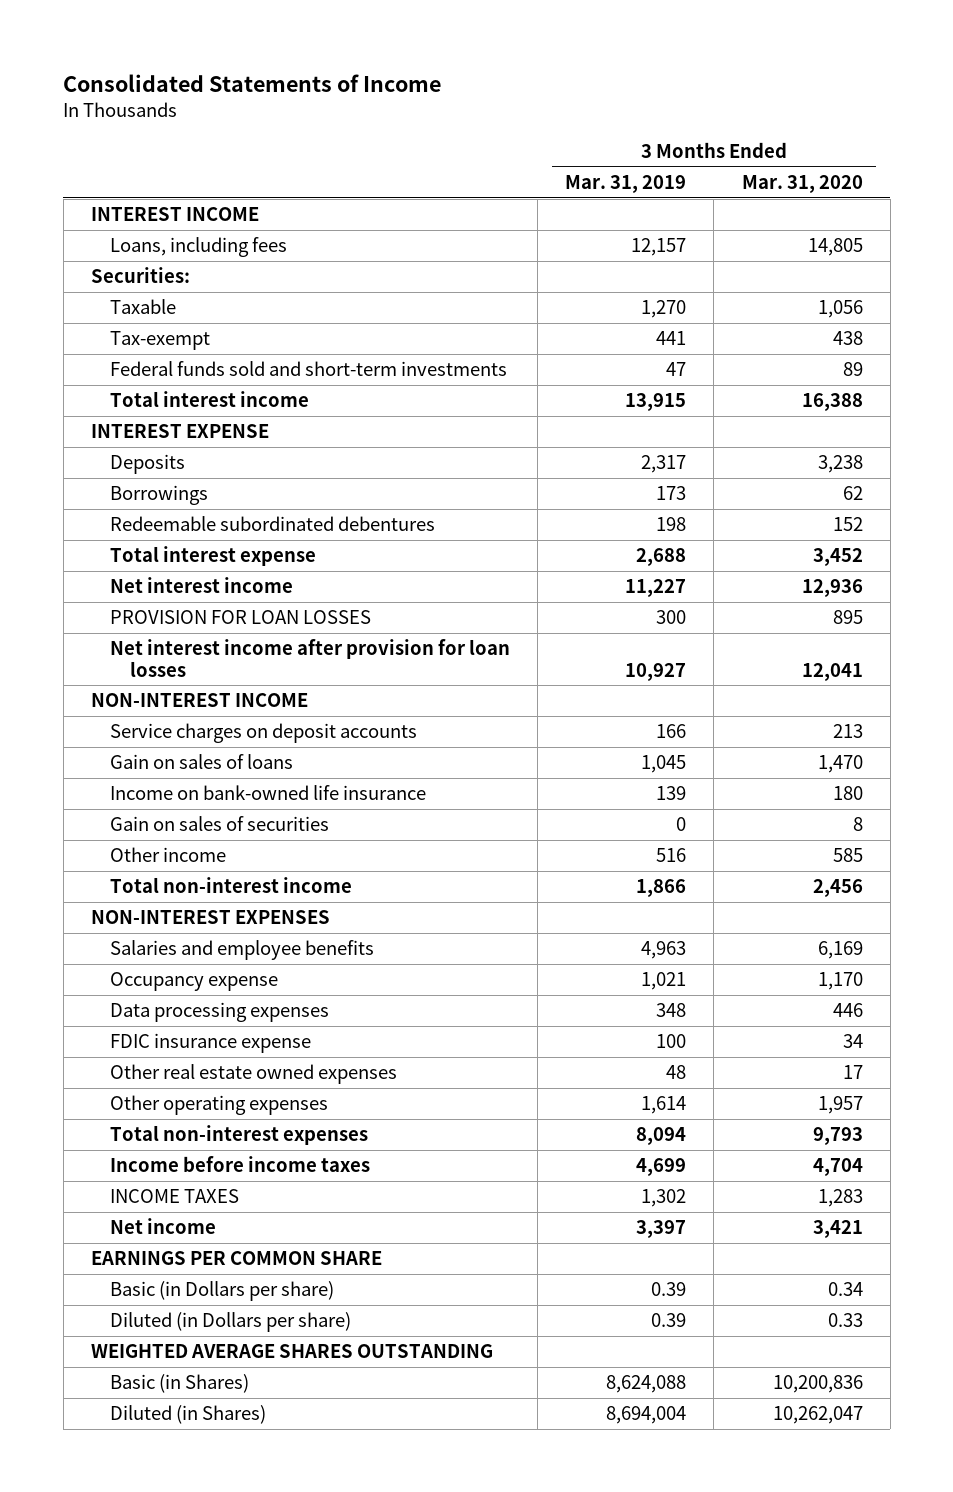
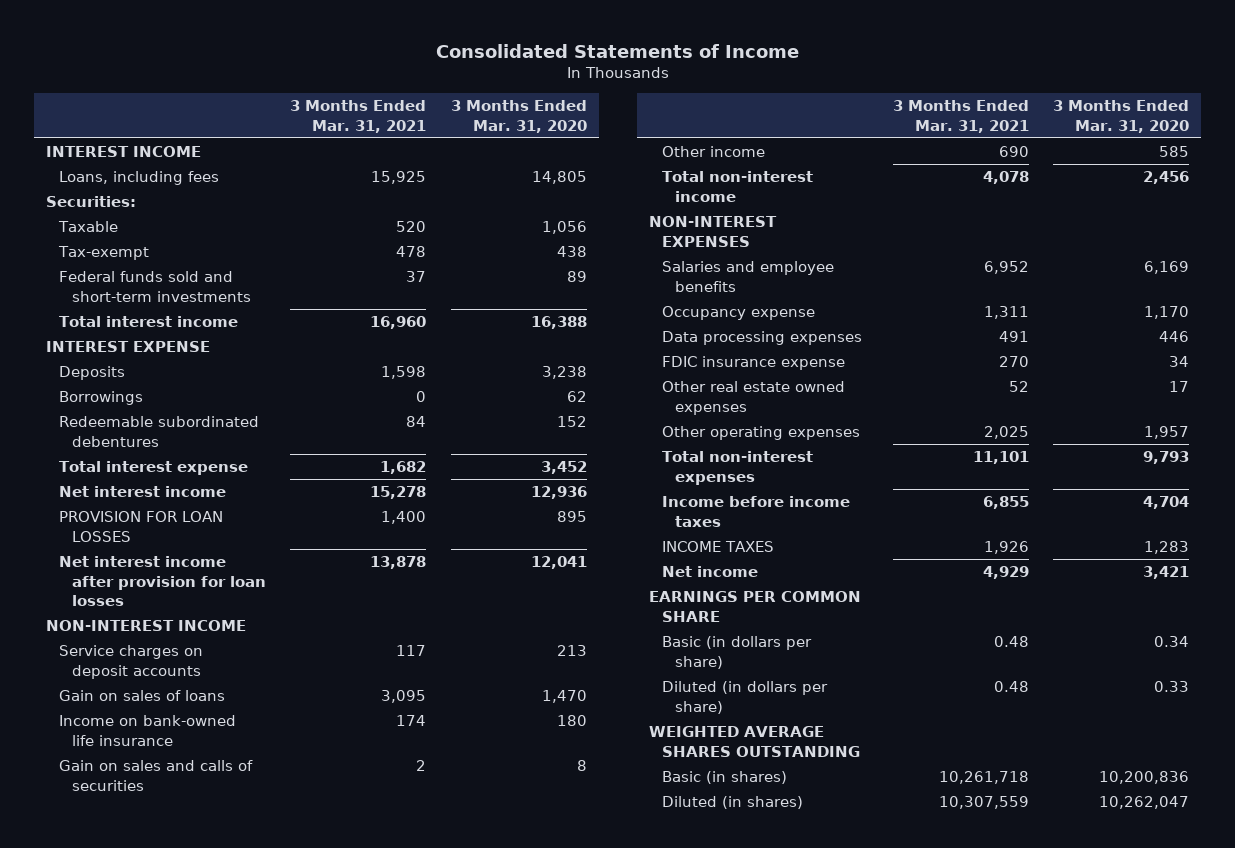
- | 3 Months Ended Mar. 31, 2019 | 3 Months Ended Mar. 31, 2020
+ | 3 Months Ended Mar. 31, 2021 | 3 Months Ended Mar. 31, 2020
- Gain on sales of securities | 0 | 8
+ Gain on sales and calls of securities | 2 | 8
- Basic (in Dollars per share) | 0.39 | 0.34
- Diluted (in Dollars per share) | 0.39 | 0.33
+ Basic (in dollars per share) | 0.48 | 0.34
+ Diluted (in dollars per share) | 0.48 | 0.33
- Basic (in Shares) | 8,624,088 | 10,200,836
- Diluted (in Shares) | 8,694,004 | 10,262,047
+ Basic (in shares) | 10,261,718 | 10,200,836
+ Diluted (in shares) | 10,307,559 | 10,262,047

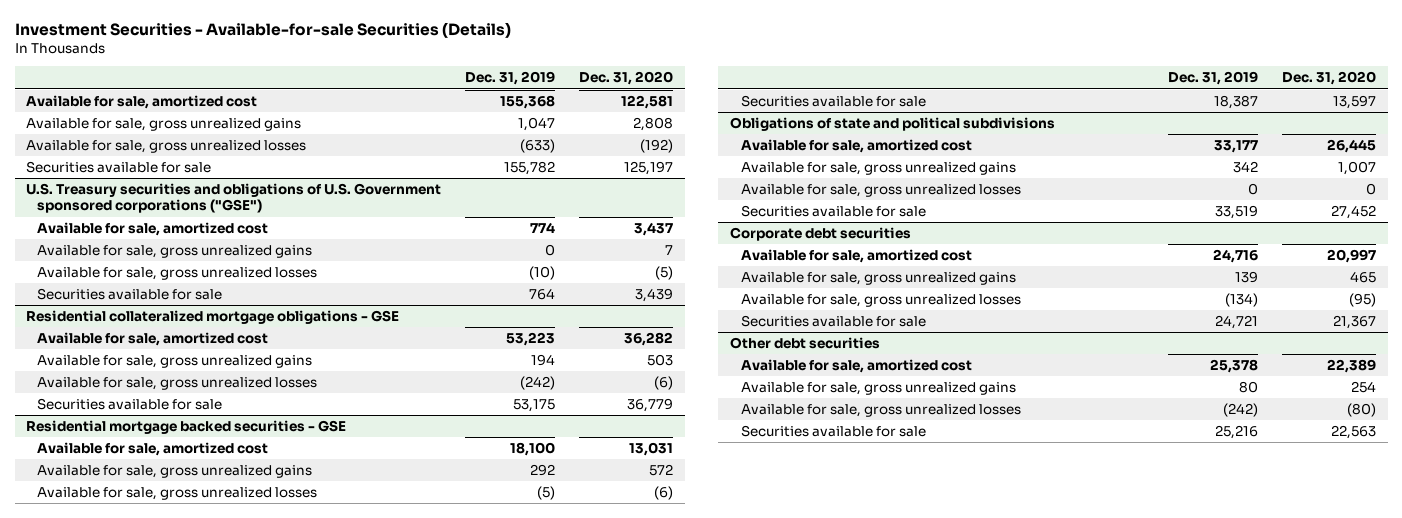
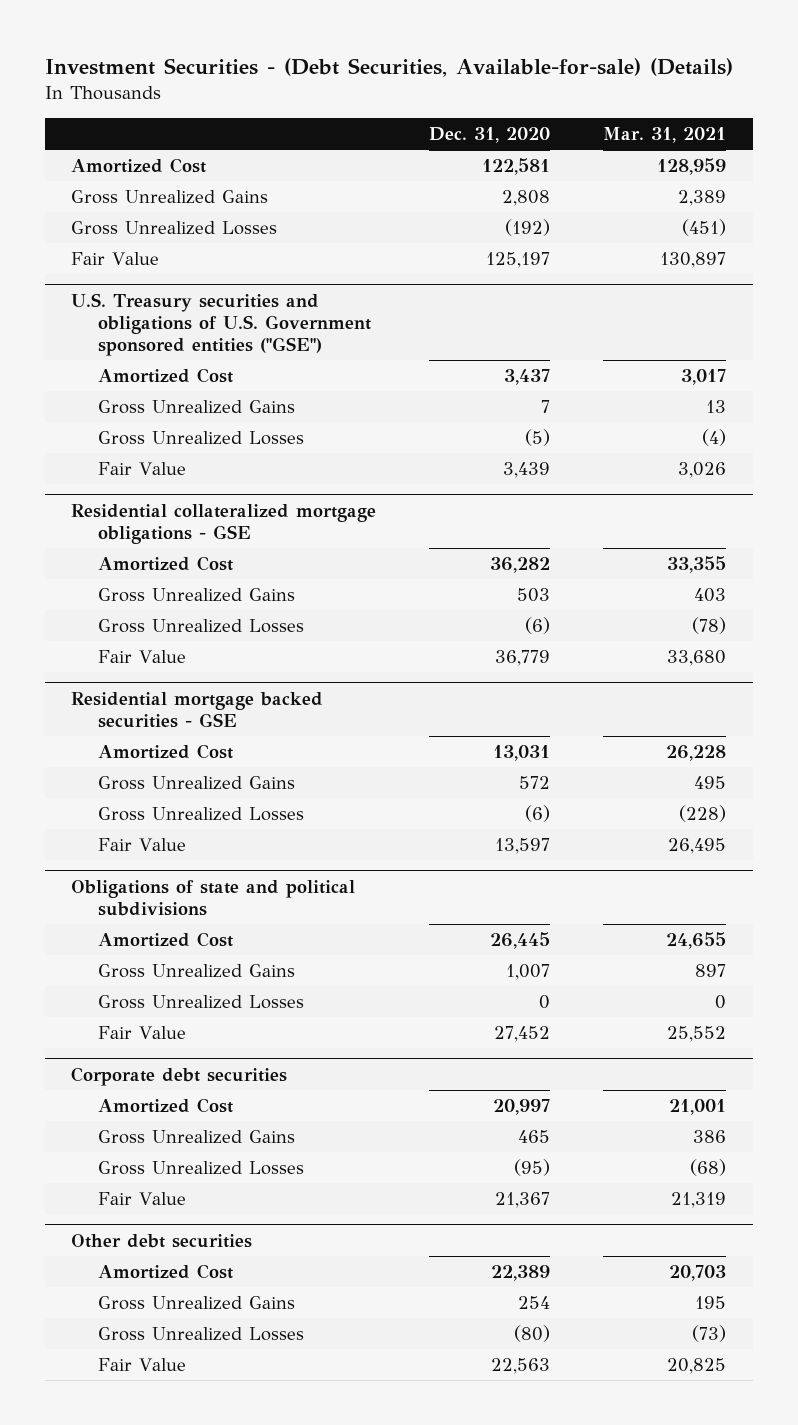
- Investment Securities - Available-for-sale Securities (Details)
+ Investment Securities - (Debt Securities, Available-for-sale) (Details)
- | Dec. 31, 2019 | Dec. 31, 2020
+ | Dec. 31, 2020 | Mar. 31, 2021
- Available for sale, amortized cost | 155,368 | 122,581
- Available for sale, gross unrealized gains | 1,047 | 2,808
- Available for sale, gross unrealized losses | (633) | (192)
- Securities available for sale | 155,782 | 125,197
- U.S. Treasury securities and obligations of U.S. Government sponsored corporations ("GSE")
- Available for sale, amortized cost | 774 | 3,437
- Available for sale, gross unrealized gains | 0 | 7
- Available for sale, gross unrealized losses | (10) | (5)
- Securities available for sale | 764 | 3,439
+ Amortized Cost | 122,581 | 128,959
+ Gross Unrealized Gains | 2,808 | 2,389
+ Gross Unrealized Losses | (192) | (451)
+ Fair Value | 125,197 | 130,897
+ U.S. Treasury securities and obligations of U.S. Government sponsored entities ("GSE")
+ Amortized Cost | 3,437 | 3,017
+ Gross Unrealized Gains | 7 | 13
+ Gross Unrealized Losses | (5) | (4)
+ Fair Value | 3,439 | 3,026
@ Residential collateralized mortgage obligations - GSE
- Available for sale, amortized cost | 53,223 | 36,282
- Available for sale, gross unrealized gains | 194 | 503
- Available for sale, gross unrealized losses | (242) | (6)
- Securities available for sale | 53,175 | 36,779
+ Amortized Cost | 36,282 | 33,355
+ Gross Unrealized Gains | 503 | 403
+ Gross Unrealized Losses | (6) | (78)
+ Fair Value | 36,779 | 33,680
@ Residential mortgage backed securities - GSE
- Available for sale, amortized cost | 18,100 | 13,031
- Available for sale, gross unrealized gains | 292 | 572
- Available for sale, gross unrealized losses | (5) | (6)
- Securities available for sale | 18,387 | 13,597
+ Amortized Cost | 13,031 | 26,228
+ Gross Unrealized Gains | 572 | 495
+ Gross Unrealized Losses | (6) | (228)
+ Fair Value | 13,597 | 26,495
@ Obligations of state and political subdivisions
- Available for sale, amortized cost | 33,177 | 26,445
- Available for sale, gross unrealized gains | 342 | 1,007
- Available for sale, gross unrealized losses | 0 | 0
- Securities available for sale | 33,519 | 27,452
+ Amortized Cost | 26,445 | 24,655
+ Gross Unrealized Gains | 1,007 | 897
+ Gross Unrealized Losses | 0 | 0
+ Fair Value | 27,452 | 25,552
@ Corporate debt securities
- Available for sale, amortized cost | 24,716 | 20,997
- Available for sale, gross unrealized gains | 139 | 465
- Available for sale, gross unrealized losses | (134) | (95)
- Securities available for sale | 24,721 | 21,367
+ Amortized Cost | 20,997 | 21,001
+ Gross Unrealized Gains | 465 | 386
+ Gross Unrealized Losses | (95) | (68)
+ Fair Value | 21,367 | 21,319
@ Other debt securities
- Available for sale, amortized cost | 25,378 | 22,389
- Available for sale, gross unrealized gains | 80 | 254
- Available for sale, gross unrealized losses | (242) | (80)
- Securities available for sale | 25,216 | 22,563
+ Amortized Cost | 22,389 | 20,703
+ Gross Unrealized Gains | 254 | 195
+ Gross Unrealized Losses | (80) | (73)
+ Fair Value | 22,563 | 20,825

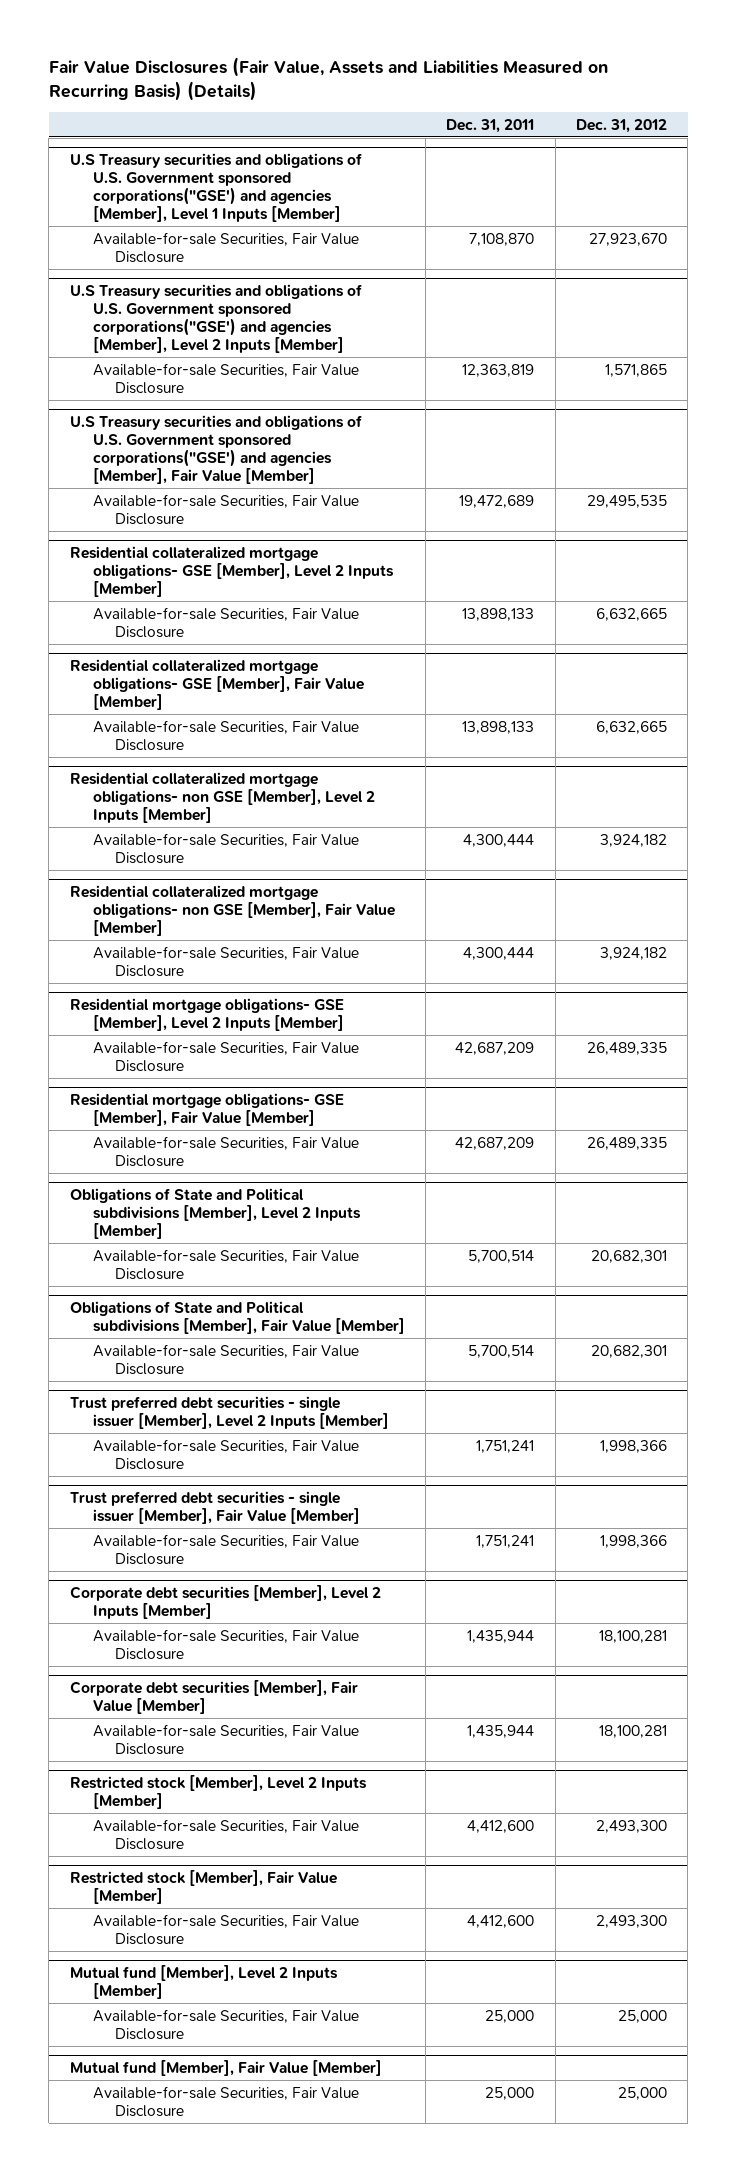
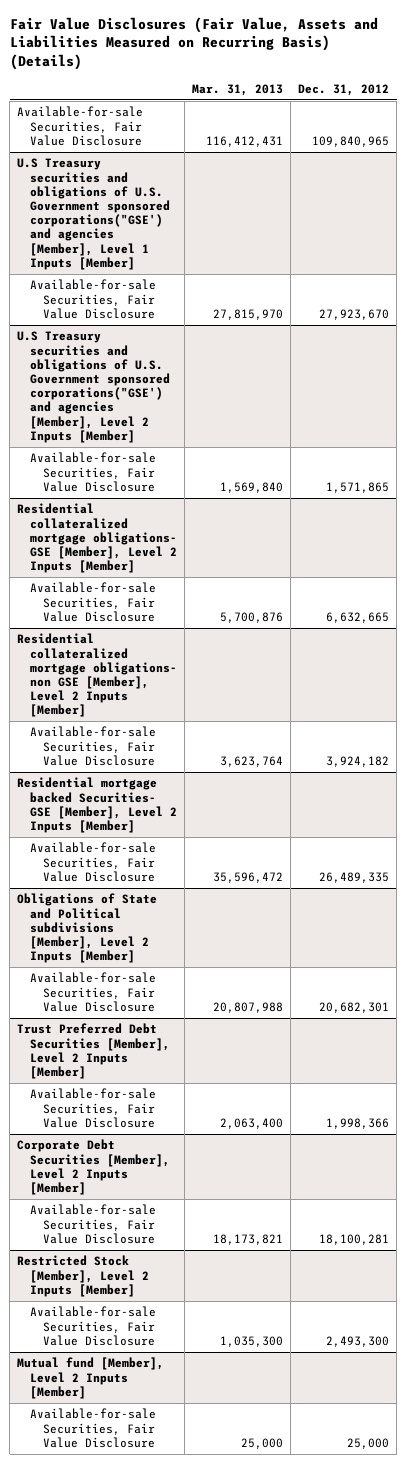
- | Dec. 31, 2011 | Dec. 31, 2012
+ | Mar. 31, 2013 | Dec. 31, 2012
+ Available-for-sale Securities, Fair Value Disclosure | 116,412,431 | 109,840,965
- U.S Treasury securities and obligations of U.S. Government sponsored corporations("GSE') and agencies [Member], Fair Value [Member]
- Available-for-sale Securities, Fair Value Disclosure | 19,472,689 | 29,495,535
- Residential collateralized mortgage obligations- GSE [Member], Fair Value [Member]
- Available-for-sale Securities, Fair Value Disclosure | 13,898,133 | 6,632,665
- Residential collateralized mortgage obligations- non GSE [Member], Fair Value [Member]
- Available-for-sale Securities, Fair Value Disclosure | 4,300,444 | 3,924,182
- Residential mortgage obligations- GSE [Member], Level 2 Inputs [Member]
- Available-for-sale Securities, Fair Value Disclosure | 42,687,209 | 26,489,335
- Residential mortgage obligations- GSE [Member], Fair Value [Member]
+ Residential mortgage backed Securities- GSE [Member], Level 2 Inputs [Member]
- Obligations of State and Political subdivisions [Member], Fair Value [Member]
- Available-for-sale Securities, Fair Value Disclosure | 5,700,514 | 20,682,301
- Trust preferred debt securities - single issuer [Member], Level 2 Inputs [Member]
- Available-for-sale Securities, Fair Value Disclosure | 1,751,241 | 1,998,366
- Trust preferred debt securities - single issuer [Member], Fair Value [Member]
+ Trust Preferred Debt Securities [Member], Level 2 Inputs [Member]
- Corporate debt securities [Member], Level 2 Inputs [Member]
- Available-for-sale Securities, Fair Value Disclosure | 1,435,944 | 18,100,281
- Corporate debt securities [Member], Fair Value [Member]
+ Corporate Debt Securities [Member], Level 2 Inputs [Member]
- Restricted stock [Member], Level 2 Inputs [Member]
- Available-for-sale Securities, Fair Value Disclosure | 4,412,600 | 2,493,300
- Restricted stock [Member], Fair Value [Member]
+ Restricted Stock [Member], Level 2 Inputs [Member]
- Mutual fund [Member], Fair Value [Member]
- Available-for-sale Securities, Fair Value Disclosure | 25,000 | 25,000

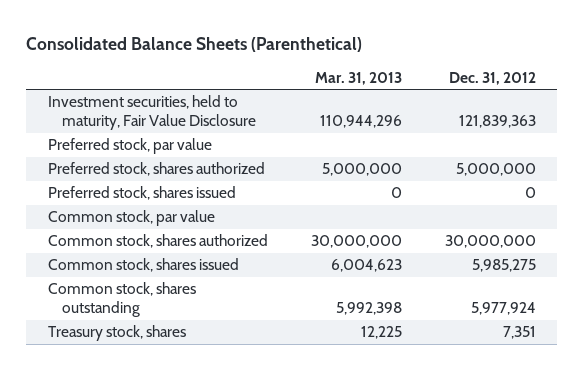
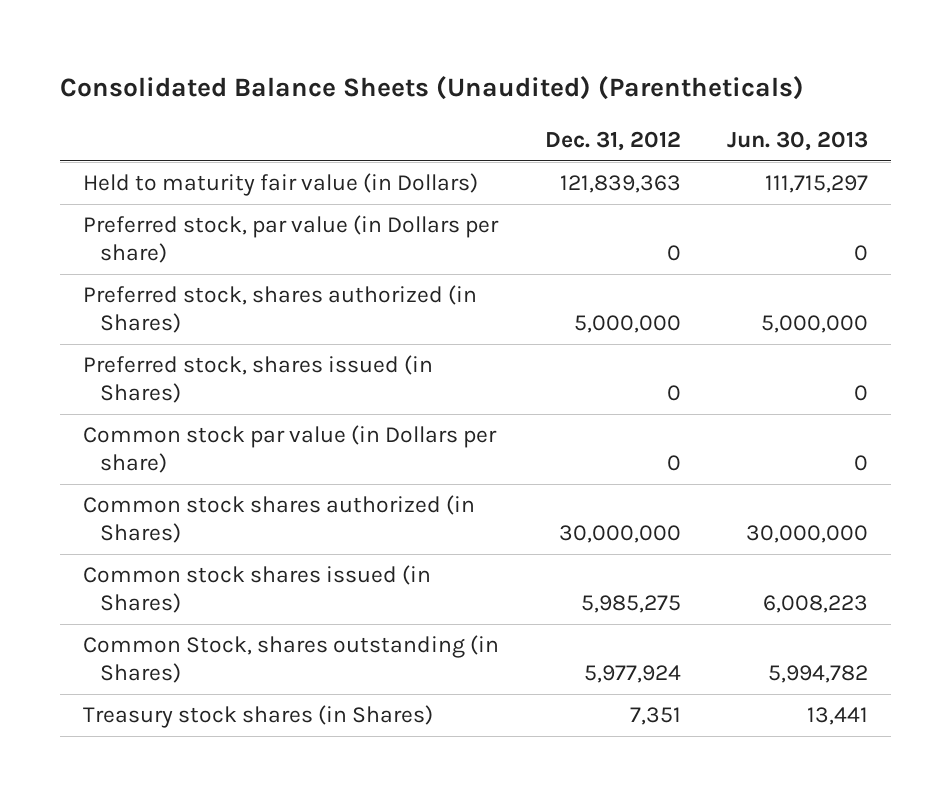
- Consolidated Balance Sheets (Parenthetical)
+ Consolidated Balance Sheets (Unaudited) (Parentheticals)
- | Mar. 31, 2013 | Dec. 31, 2012
+ | Dec. 31, 2012 | Jun. 30, 2013
- Investment securities, held to maturity, Fair Value Disclosure | 110,944,296 | 121,839,363
- Preferred stock, par value
- Preferred stock, shares authorized | 5,000,000 | 5,000,000
- Preferred stock, shares issued | 0 | 0
- Common stock, par value
- Common stock, shares authorized | 30,000,000 | 30,000,000
- Common stock, shares issued | 6,004,623 | 5,985,275
- Common stock, shares outstanding | 5,992,398 | 5,977,924
- Treasury stock, shares | 12,225 | 7,351
+ Held to maturity fair value (in Dollars) | 121,839,363 | 111,715,297
+ Preferred stock, par value (in Dollars per share) | 0 | 0
+ Preferred stock, shares authorized (in Shares) | 5,000,000 | 5,000,000
+ Preferred stock, shares issued (in Shares) | 0 | 0
+ Common stock par value (in Dollars per share) | 0 | 0
+ Common stock shares authorized (in Shares) | 30,000,000 | 30,000,000
+ Common stock shares issued (in Shares) | 5,985,275 | 6,008,223
+ Common Stock, shares outstanding (in Shares) | 5,977,924 | 5,994,782
+ Treasury stock shares (in Shares) | 7,351 | 13,441

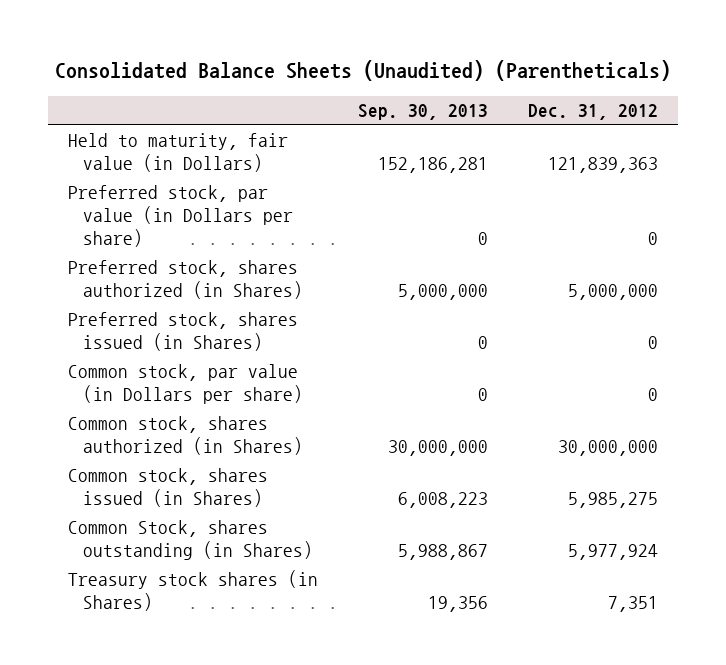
- | Dec. 31, 2012 | Jun. 30, 2013
+ | Sep. 30, 2013 | Dec. 31, 2012
- Held to maturity fair value (in Dollars) | 121,839,363 | 111,715,297
+ Held to maturity, fair value (in Dollars) | 152,186,281 | 121,839,363
- Common stock par value (in Dollars per share) | 0 | 0
- Common stock shares authorized (in Shares) | 30,000,000 | 30,000,000
- Common stock shares issued (in Shares) | 5,985,275 | 6,008,223
+ Common stock, par value (in Dollars per share) | 0 | 0
+ Common stock, shares authorized (in Shares) | 30,000,000 | 30,000,000
+ Common stock, shares issued (in Shares) | 6,008,223 | 5,985,275

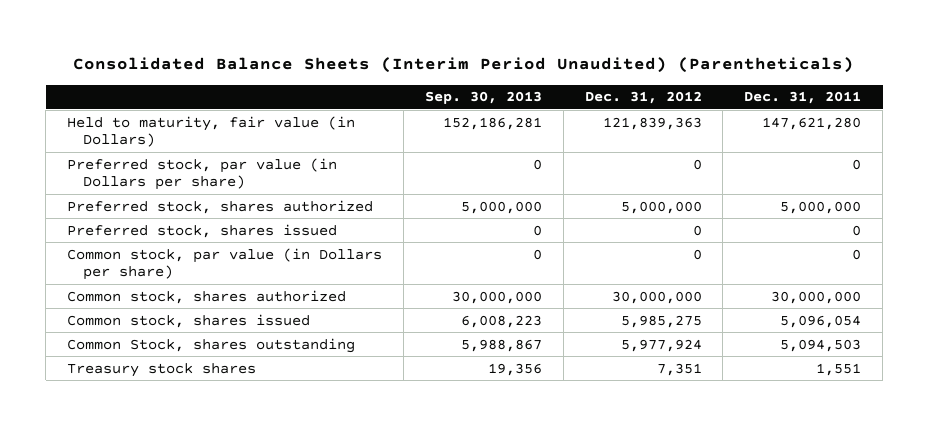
- Consolidated Balance Sheets (Unaudited) (Parentheticals)
+ Consolidated Balance Sheets (Interim Period Unaudited) (Parentheticals)
- | Sep. 30, 2013 | Dec. 31, 2012
+ | Sep. 30, 2013 | Dec. 31, 2012 | Dec. 31, 2011
- Preferred stock, shares authorized (in Shares) | 5,000,000 | 5,000,000
- Preferred stock, shares issued (in Shares) | 0 | 0
+ Preferred stock, shares authorized | 5,000,000 | 5,000,000 | 5,000,000
+ Preferred stock, shares issued | 0 | 0 | 0
- Common stock, shares authorized (in Shares) | 30,000,000 | 30,000,000
- Common stock, shares issued (in Shares) | 6,008,223 | 5,985,275
- Common Stock, shares outstanding (in Shares) | 5,988,867 | 5,977,924
- Treasury stock shares (in Shares) | 19,356 | 7,351
+ Common stock, shares authorized | 30,000,000 | 30,000,000 | 30,000,000
+ Common stock, shares issued | 6,008,223 | 5,985,275 | 5,096,054
+ Common Stock, shares outstanding | 5,988,867 | 5,977,924 | 5,094,503
+ Treasury stock shares | 19,356 | 7,351 | 1,551

